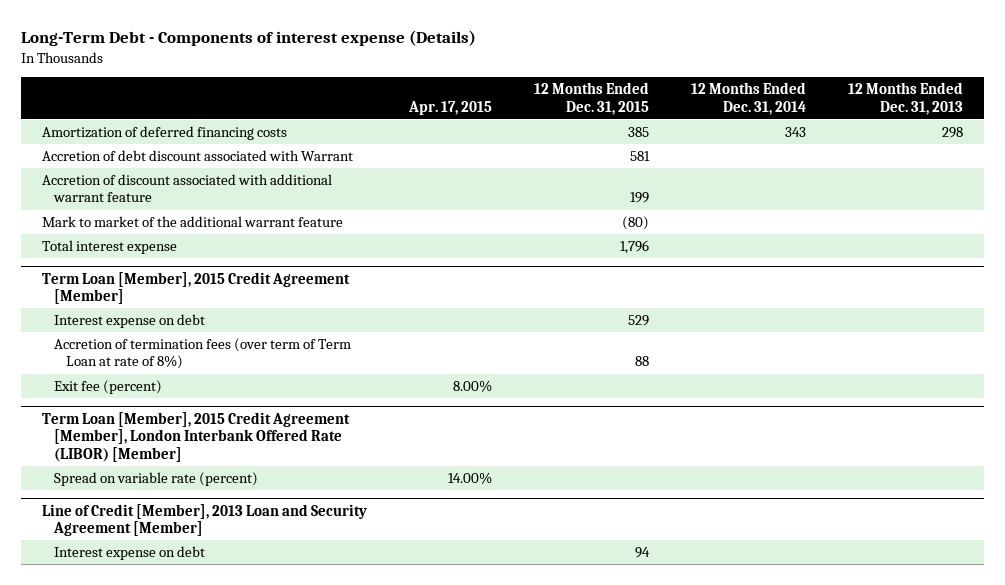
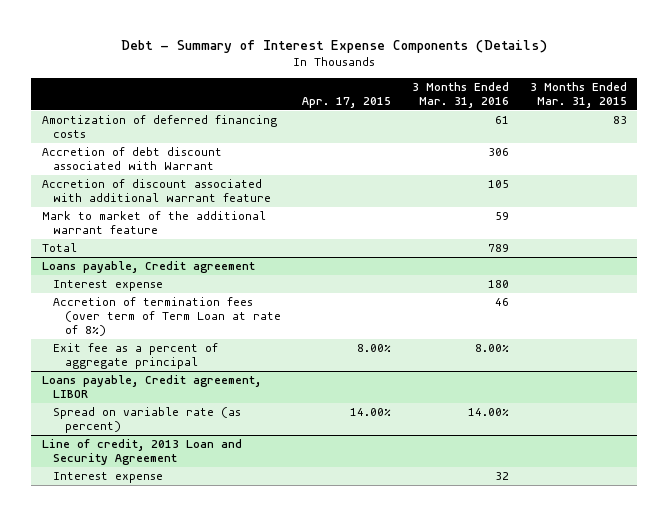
- Long-Term Debt - Components of interest expense (Details)
+ Debt - Summary of Interest Expense Components (Details)
- | Apr. 17, 2015 | 12 Months Ended Dec. 31, 2015 | 12 Months Ended Dec. 31, 2014 | 12 Months Ended Dec. 31, 2013
+ | Apr. 17, 2015 | 3 Months Ended Mar. 31, 2016 | 3 Months Ended Mar. 31, 2015
- Total interest expense | | 1,796 | |
- Term Loan [Member], 2015 Credit Agreement [Member]
- Interest expense on debt | | 529 | |
+ Total | | 789 |
+ Loans payable, Credit agreement
+ Interest expense | | 180 |
- Exit fee (percent) | 8.00% | | |
- Term Loan [Member], 2015 Credit Agreement [Member], London Interbank Offered Rate (LIBOR) [Member]
- Spread on variable rate (percent) | 14.00% | | |
- Line of Credit [Member], 2013 Loan and Security Agreement [Member]
- Interest expense on debt | | 94 | |
+ Exit fee as a percent of aggregate principal | 8.00% | 8.00% |
+ Loans payable, Credit agreement, LIBOR
+ Spread on variable rate (as percent) | 14.00% | 14.00% |
+ Line of credit, 2013 Loan and Security Agreement
+ Interest expense | | 32 |

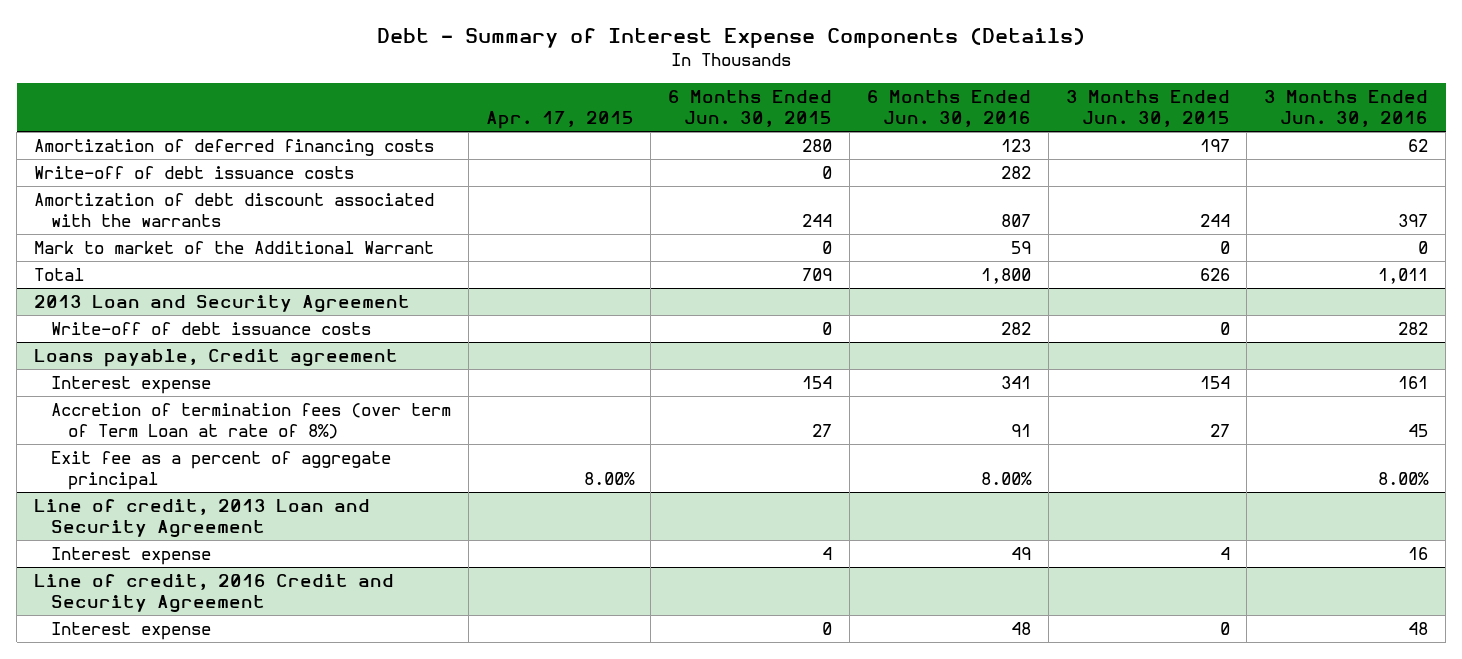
- | Apr. 17, 2015 | 3 Months Ended Mar. 31, 2016 | 3 Months Ended Mar. 31, 2015
+ | Apr. 17, 2015 | 6 Months Ended Jun. 30, 2015 | 6 Months Ended Jun. 30, 2016 | 3 Months Ended Jun. 30, 2015 | 3 Months Ended Jun. 30, 2016
- Accretion of debt discount associated with Warrant | | 306 |
- Accretion of discount associated with additional warrant feature | | 105 |
- Mark to market of the additional warrant feature | | 59 |
+ Write-off of debt issuance costs | | 0 | 282 | |
+ Amortization of debt discount associated with the warrants | | 244 | 807 | 244 | 397
+ Mark to market of the Additional Warrant | | 0 | 59 | 0 | 0
+ 2013 Loan and Security Agreement
+ Write-off of debt issuance costs | | 0 | 282 | 0 | 282
- Loans payable, Credit agreement, LIBOR
- Spread on variable rate (as percent) | 14.00% | 14.00% |
+ Line of credit, 2016 Credit and Security Agreement
+ Interest expense | | 0 | 48 | 0 | 48

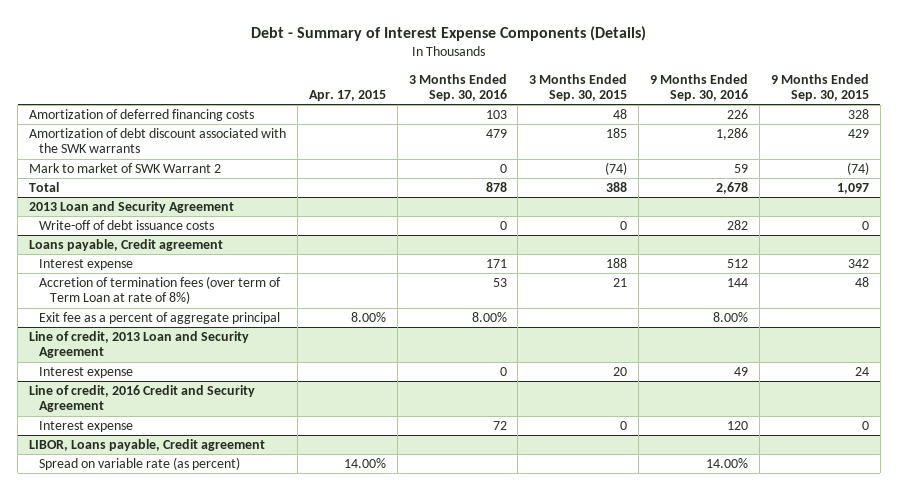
- | Apr. 17, 2015 | 6 Months Ended Jun. 30, 2015 | 6 Months Ended Jun. 30, 2016 | 3 Months Ended Jun. 30, 2015 | 3 Months Ended Jun. 30, 2016
+ | Apr. 17, 2015 | 3 Months Ended Sep. 30, 2016 | 3 Months Ended Sep. 30, 2015 | 9 Months Ended Sep. 30, 2016 | 9 Months Ended Sep. 30, 2015
- Write-off of debt issuance costs | | 0 | 282 | |
- Amortization of debt discount associated with the warrants | | 244 | 807 | 244 | 397
- Mark to market of the Additional Warrant | | 0 | 59 | 0 | 0
+ Amortization of debt discount associated with the SWK warrants | | 479 | 185 | 1,286 | 429
+ Mark to market of SWK Warrant 2 | | 0 | (74) | 59 | (74)
+ LIBOR, Loans payable, Credit agreement
+ Spread on variable rate (as percent) | 14.00% | | | 14.00% |

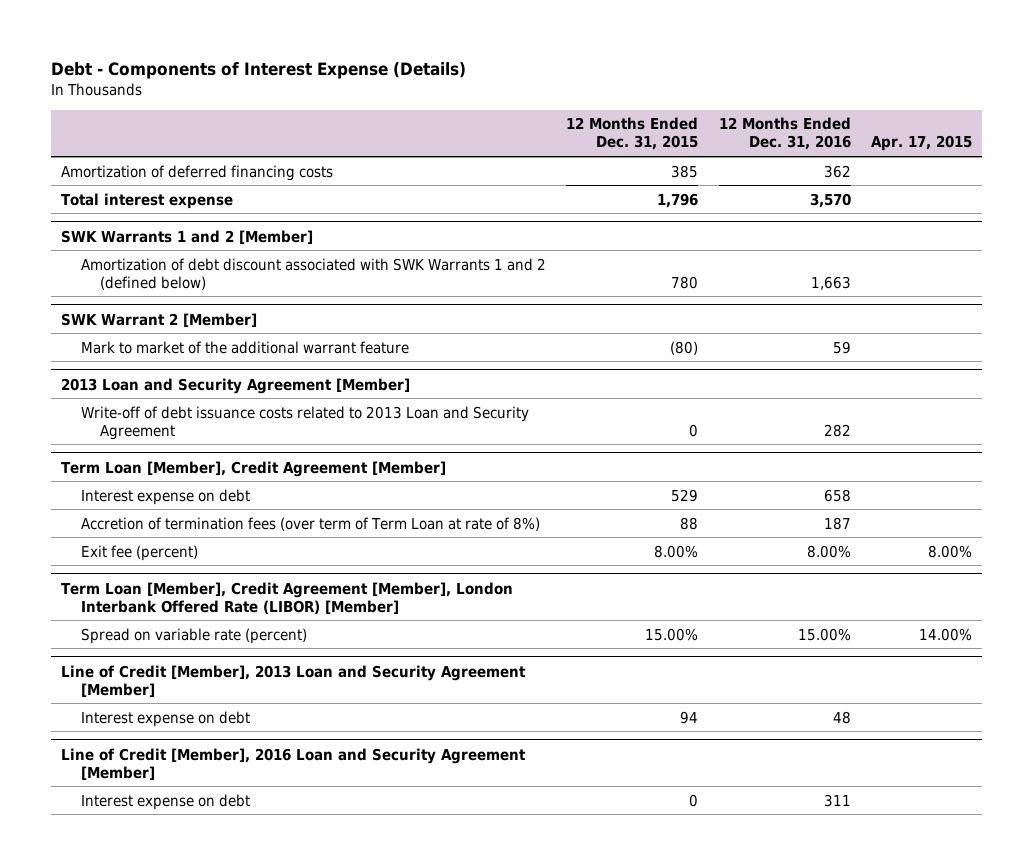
- Debt - Summary of Interest Expense Components (Details)
+ Debt - Components of Interest Expense (Details)
- | Apr. 17, 2015 | 3 Months Ended Sep. 30, 2016 | 3 Months Ended Sep. 30, 2015 | 9 Months Ended Sep. 30, 2016 | 9 Months Ended Sep. 30, 2015
+ | 12 Months Ended Dec. 31, 2015 | 12 Months Ended Dec. 31, 2016 | Apr. 17, 2015
- Amortization of debt discount associated with the SWK warrants | | 479 | 185 | 1,286 | 429
- Mark to market of SWK Warrant 2 | | 0 | (74) | 59 | (74)
- Total | | 878 | 388 | 2,678 | 1,097
- 2013 Loan and Security Agreement
- Write-off of debt issuance costs | | 0 | 0 | 282 | 0
- Loans payable, Credit agreement
- Interest expense | | 171 | 188 | 512 | 342
+ Total interest expense | 1,796 | 3,570 |
+ SWK Warrants 1 and 2 [Member]
+ Amortization of debt discount associated with SWK Warrants 1 and 2 (defined below) | 780 | 1,663 |
+ SWK Warrant 2 [Member]
+ Mark to market of the additional warrant feature | (80) | 59 |
+ 2013 Loan and Security Agreement [Member]
+ Write-off of debt issuance costs related to 2013 Loan and Security Agreement | 0 | 282 |
+ Term Loan [Member], Credit Agreement [Member]
+ Interest expense on debt | 529 | 658 |
- Exit fee as a percent of aggregate principal | 8.00% | 8.00% | | 8.00% |
- Line of credit, 2013 Loan and Security Agreement
- Interest expense | | 0 | 20 | 49 | 24
- Line of credit, 2016 Credit and Security Agreement
- Interest expense | | 72 | 0 | 120 | 0
- LIBOR, Loans payable, Credit agreement
- Spread on variable rate (as percent) | 14.00% | | | 14.00% |
+ Exit fee (percent) | 8.00% | 8.00% | 8.00%
+ Term Loan [Member], Credit Agreement [Member], London Interbank Offered Rate (LIBOR) [Member]
+ Spread on variable rate (percent) | 15.00% | 15.00% | 14.00%
+ Line of Credit [Member], 2013 Loan and Security Agreement [Member]
+ Interest expense on debt | 94 | 48 |
+ Line of Credit [Member], 2016 Loan and Security Agreement [Member]
+ Interest expense on debt | 0 | 311 |

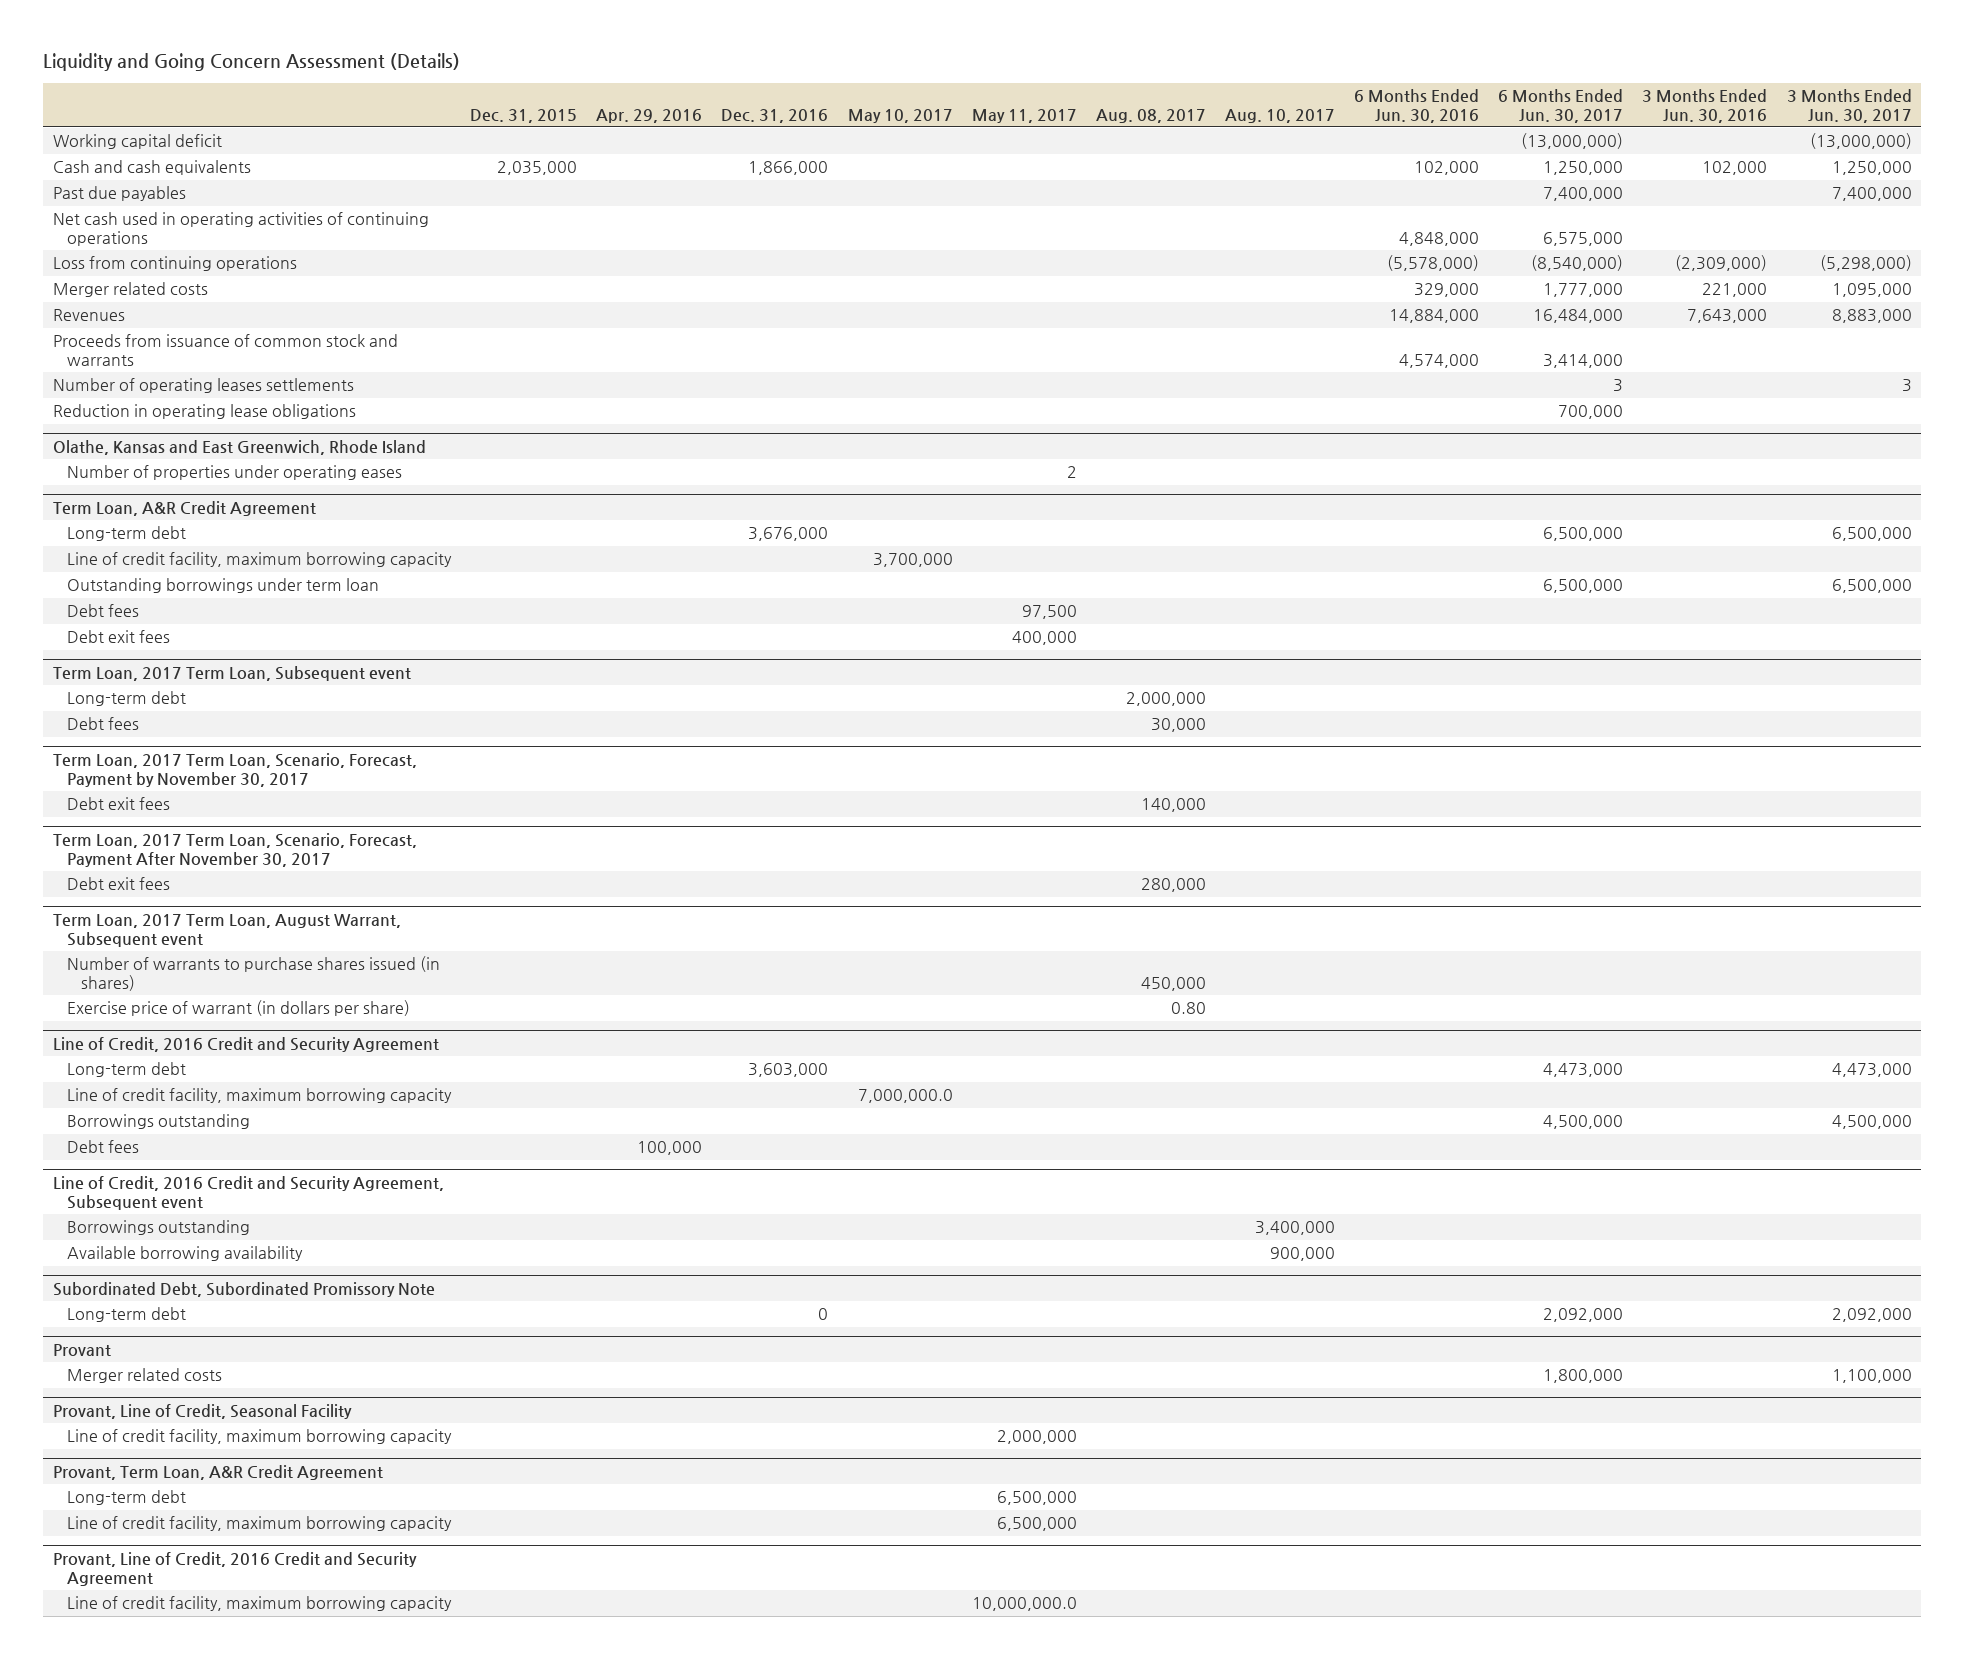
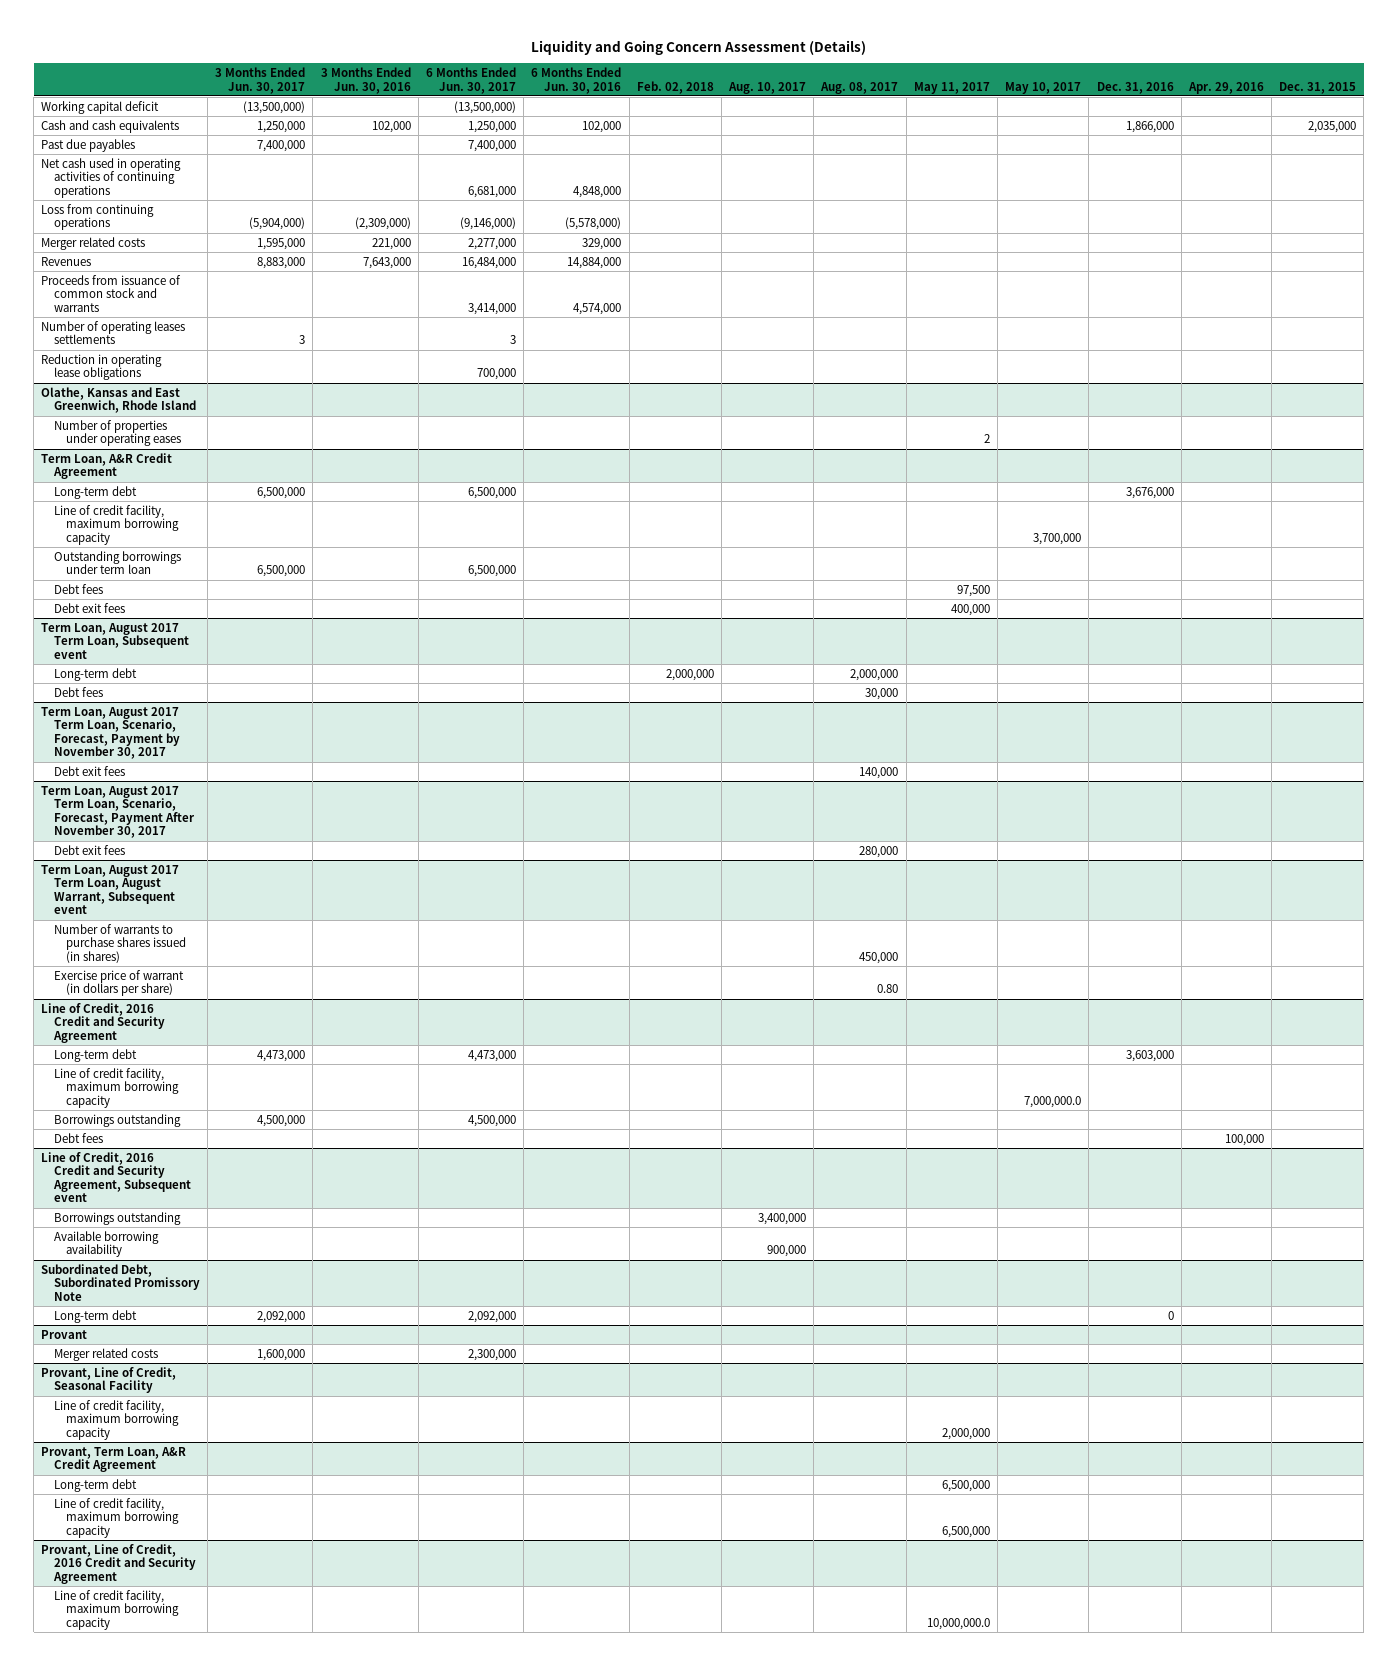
- | Dec. 31, 2015 | Apr. 29, 2016 | Dec. 31, 2016 | May 10, 2017 | May 11, 2017 | Aug. 08, 2017 | Aug. 10, 2017 | 6 Months Ended Jun. 30, 2016 | 6 Months Ended Jun. 30, 2017 | 3 Months Ended Jun. 30, 2016 | 3 Months Ended Jun. 30, 2017
+ | 3 Months Ended Jun. 30, 2017 | 3 Months Ended Jun. 30, 2016 | 6 Months Ended Jun. 30, 2017 | 6 Months Ended Jun. 30, 2016 | Feb. 02, 2018 | Aug. 10, 2017 | Aug. 08, 2017 | May 11, 2017 | May 10, 2017 | Dec. 31, 2016 | Apr. 29, 2016 | Dec. 31, 2015
- Working capital deficit | | | | | | | | | (13,000,000) | | (13,000,000)
+ Working capital deficit | (13,500,000) | | (13,500,000) | | | | | | | | |
- Net cash used in operating activities of continuing operations | | | | | | | | 4,848,000 | 6,575,000 | |
- Loss from continuing operations | | | | | | | | (5,578,000) | (8,540,000) | (2,309,000) | (5,298,000)
- Merger related costs | | | | | | | | 329,000 | 1,777,000 | 221,000 | 1,095,000
+ Net cash used in operating activities of continuing operations | | | 6,681,000 | 4,848,000 | | | | | | | |
+ Loss from continuing operations | (5,904,000) | (2,309,000) | (9,146,000) | (5,578,000) | | | | | | | |
+ Merger related costs | 1,595,000 | 221,000 | 2,277,000 | 329,000 | | | | | | | |
- Term Loan, 2017 Term Loan, Subsequent event
+ Term Loan, August 2017 Term Loan, Subsequent event
- Term Loan, 2017 Term Loan, Scenario, Forecast, Payment by November 30, 2017
+ Term Loan, August 2017 Term Loan, Scenario, Forecast, Payment by November 30, 2017
- Term Loan, 2017 Term Loan, Scenario, Forecast, Payment After November 30, 2017
+ Term Loan, August 2017 Term Loan, Scenario, Forecast, Payment After November 30, 2017
- Term Loan, 2017 Term Loan, August Warrant, Subsequent event
+ Term Loan, August 2017 Term Loan, August Warrant, Subsequent event
@ Provant
- Merger related costs | | | | | | | | | 1,800,000 | | 1,100,000
+ Merger related costs | 1,600,000 | | 2,300,000 | | | | | | | | |

